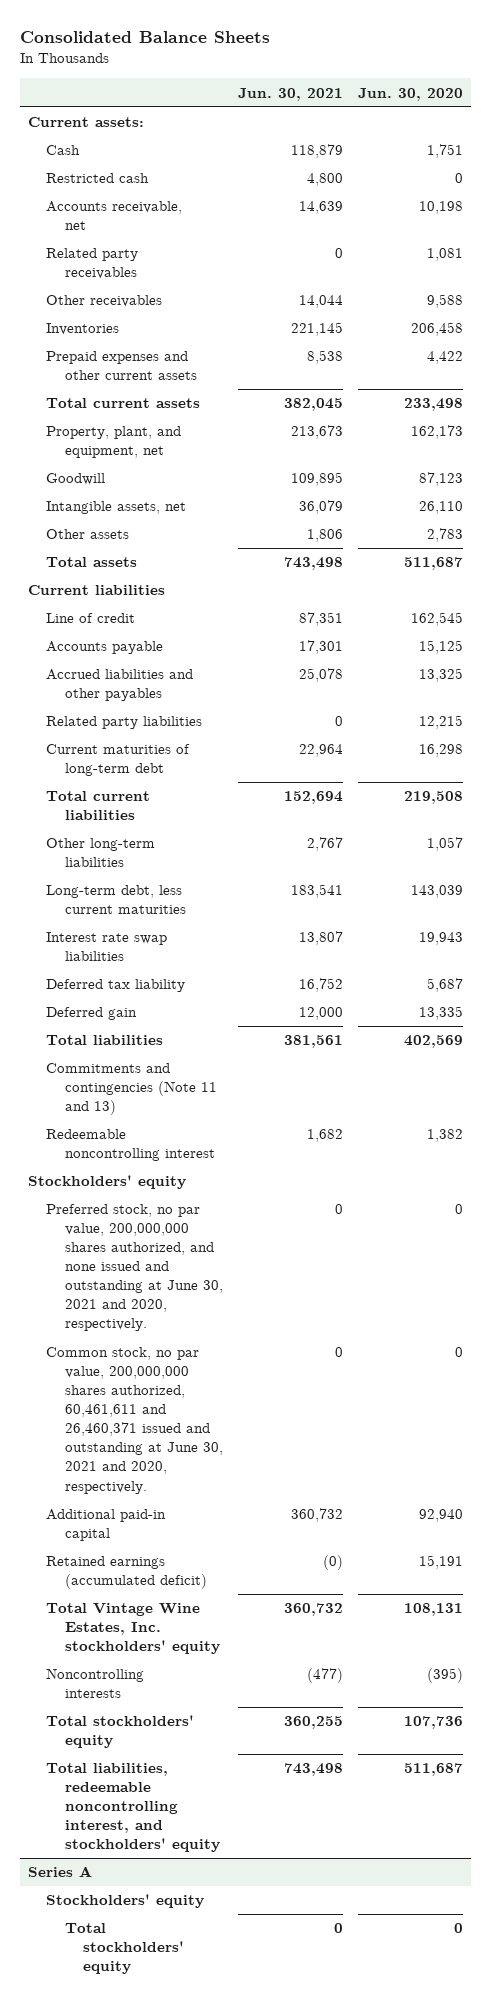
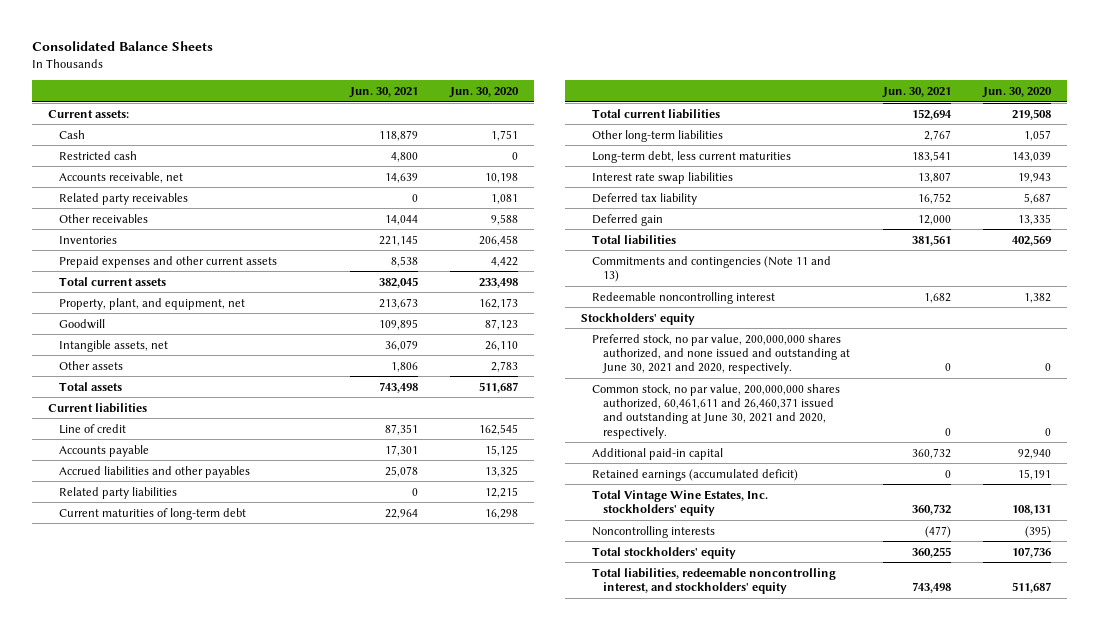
- Retained earnings (accumulated deficit) | (0) | 15,191
+ Retained earnings (accumulated deficit) | 0 | 15,191
- Series A
- Stockholders' equity
- Total stockholders' equity | 0 | 0

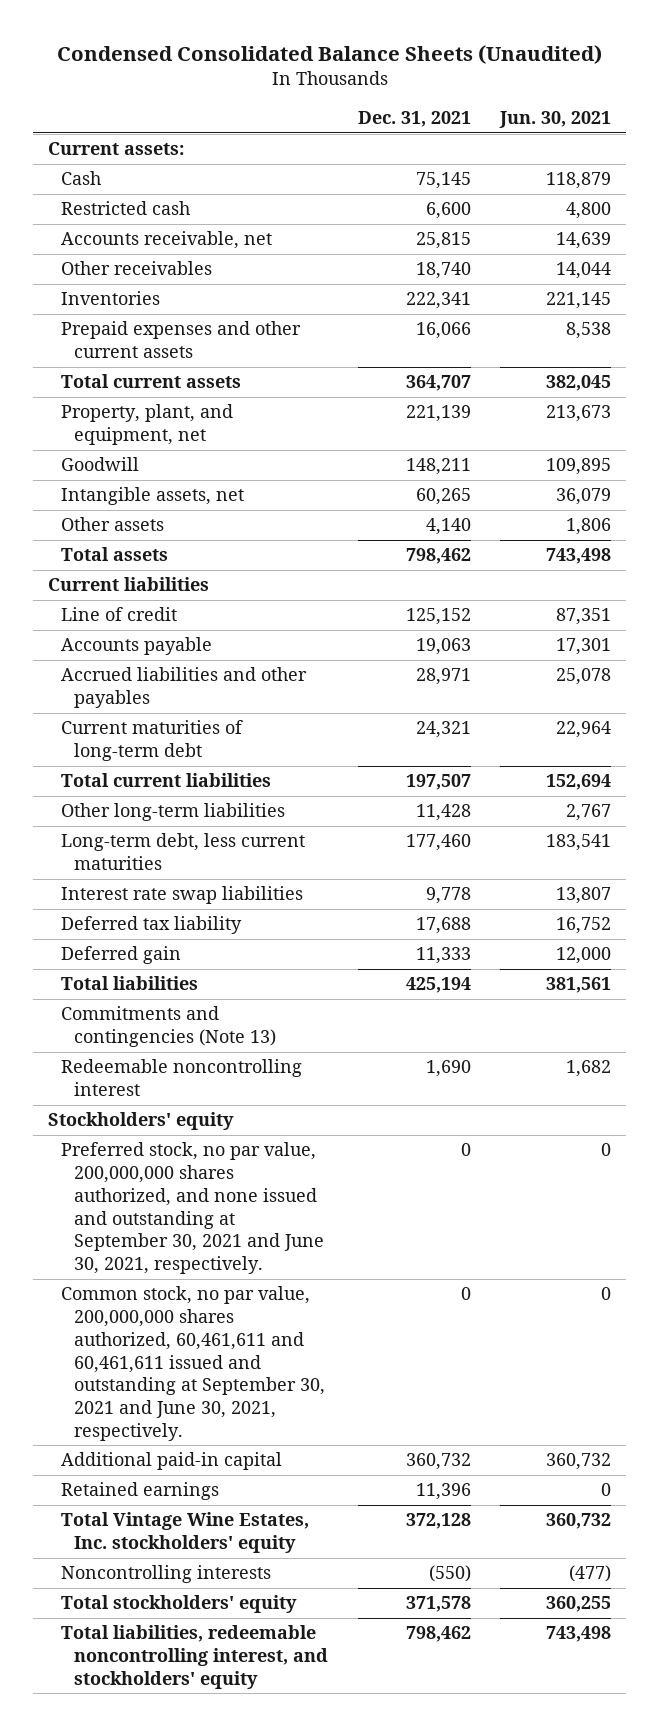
- Consolidated Balance Sheets
+ Condensed Consolidated Balance Sheets (Unaudited)
- | Jun. 30, 2021 | Jun. 30, 2020
+ | Dec. 31, 2021 | Jun. 30, 2021
- Related party receivables | 0 | 1,081
- Related party liabilities | 0 | 12,215
- Commitments and contingencies (Note 11 and 13)
+ Commitments and contingencies (Note 13)
- Preferred stock, no par value, 200,000,000 shares authorized, and none issued and outstanding at June 30, 2021 and 2020, respectively. | 0 | 0
- Common stock, no par value, 200,000,000 shares authorized, 60,461,611 and 26,460,371 issued and outstanding at June 30, 2021 and 2020, respectively. | 0 | 0
+ Preferred stock, no par value, 200,000,000 shares authorized, and none issued and outstanding at September 30, 2021 and June 30, 2021, respectively. | 0 | 0
+ Common stock, no par value, 200,000,000 shares authorized, 60,461,611 and 60,461,611 issued and outstanding at September 30, 2021 and June 30, 2021, respectively. | 0 | 0
- Retained earnings (accumulated deficit) | 0 | 15,191
+ Retained earnings | 11,396 | 0

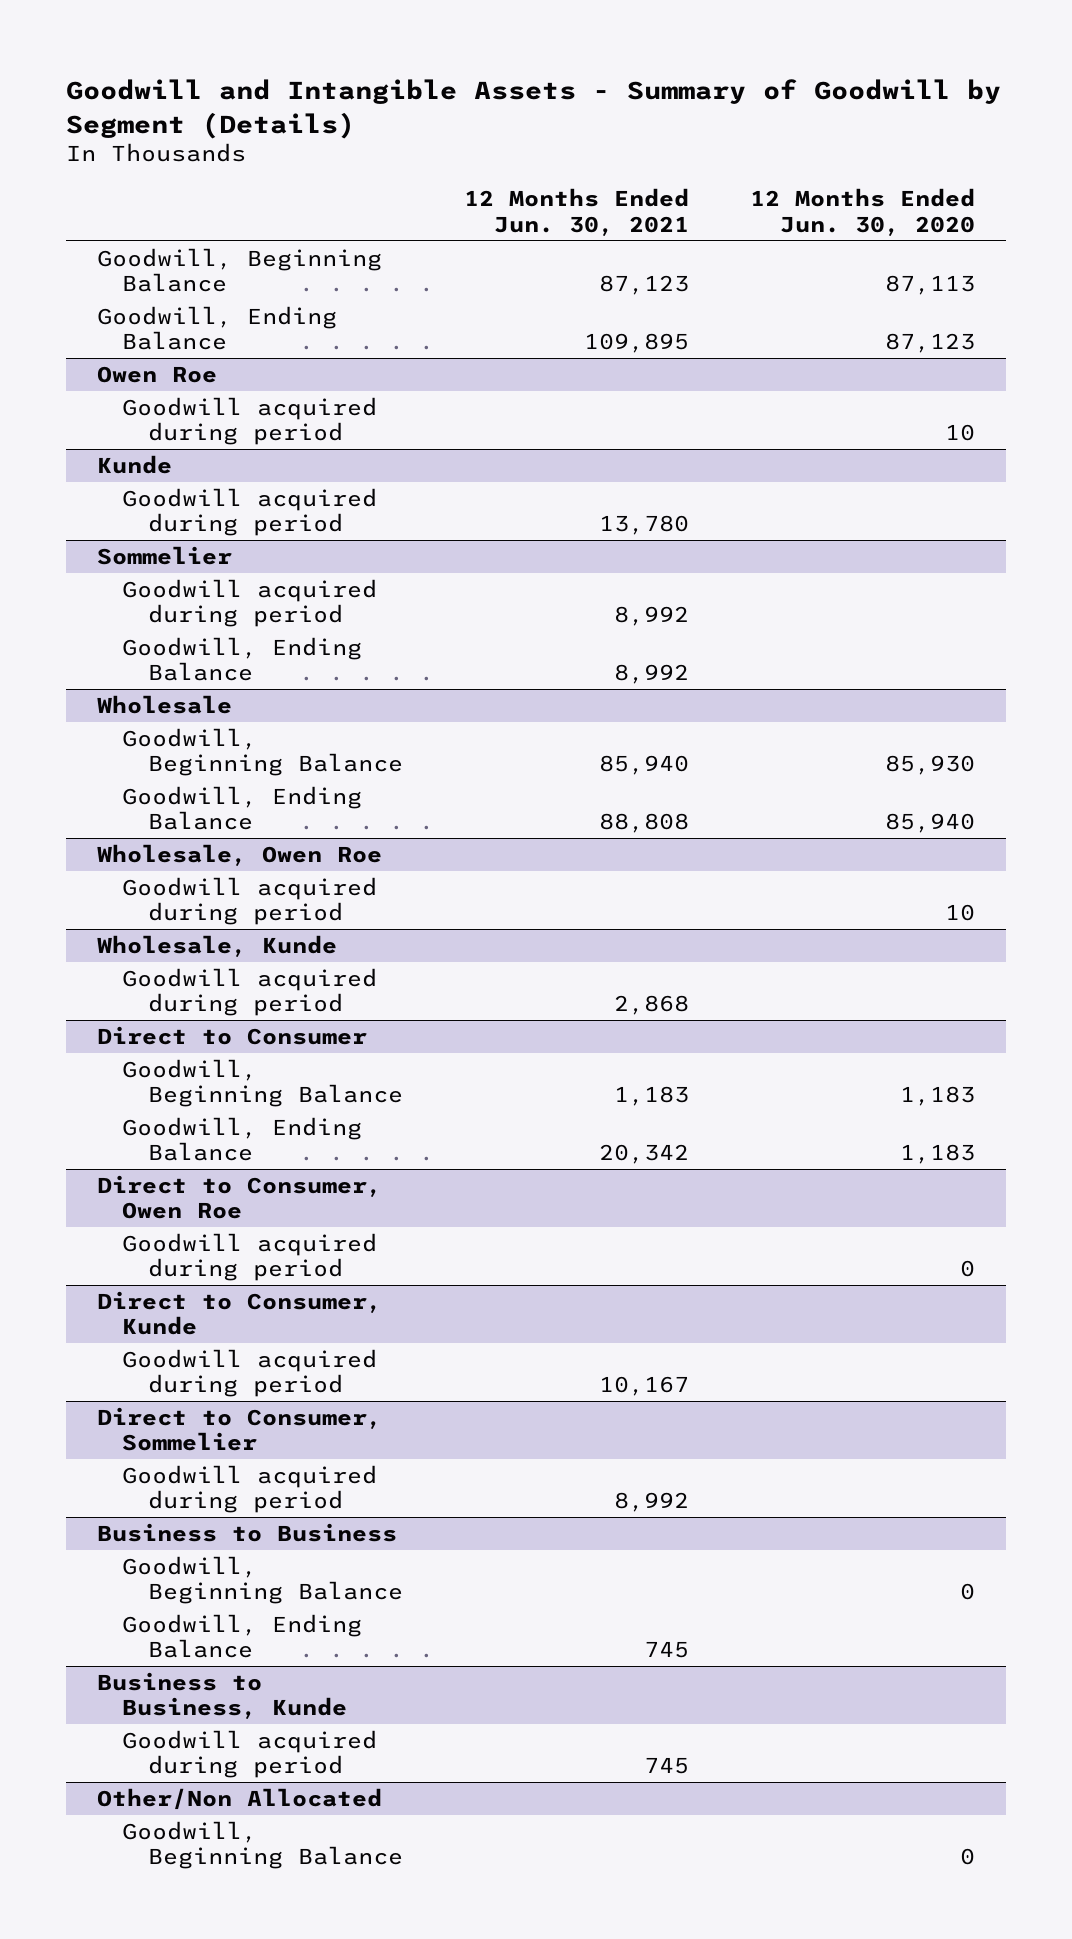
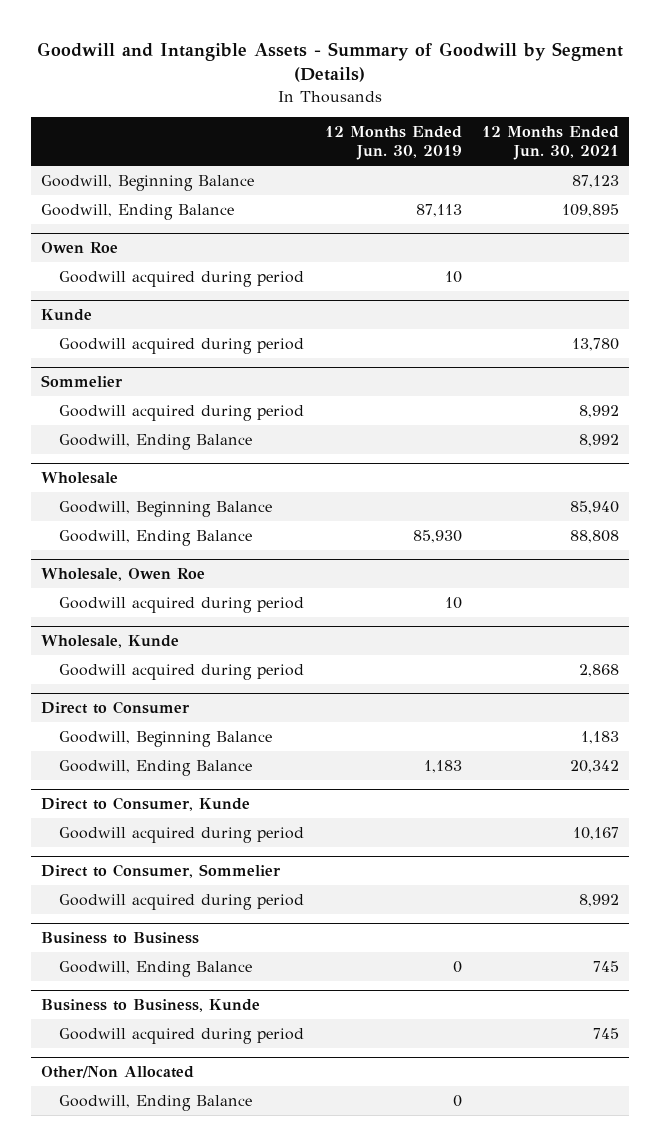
- | 12 Months Ended Jun. 30, 2021 | 12 Months Ended Jun. 30, 2020
+ | 12 Months Ended Jun. 30, 2019 | 12 Months Ended Jun. 30, 2021
- Direct to Consumer, Owen Roe
- Goodwill acquired during period | | 0
@ Business to Business
- Goodwill, Beginning Balance | | 0
@ Other/Non Allocated
- Goodwill, Beginning Balance | | 0
+ Goodwill, Ending Balance | 0 |

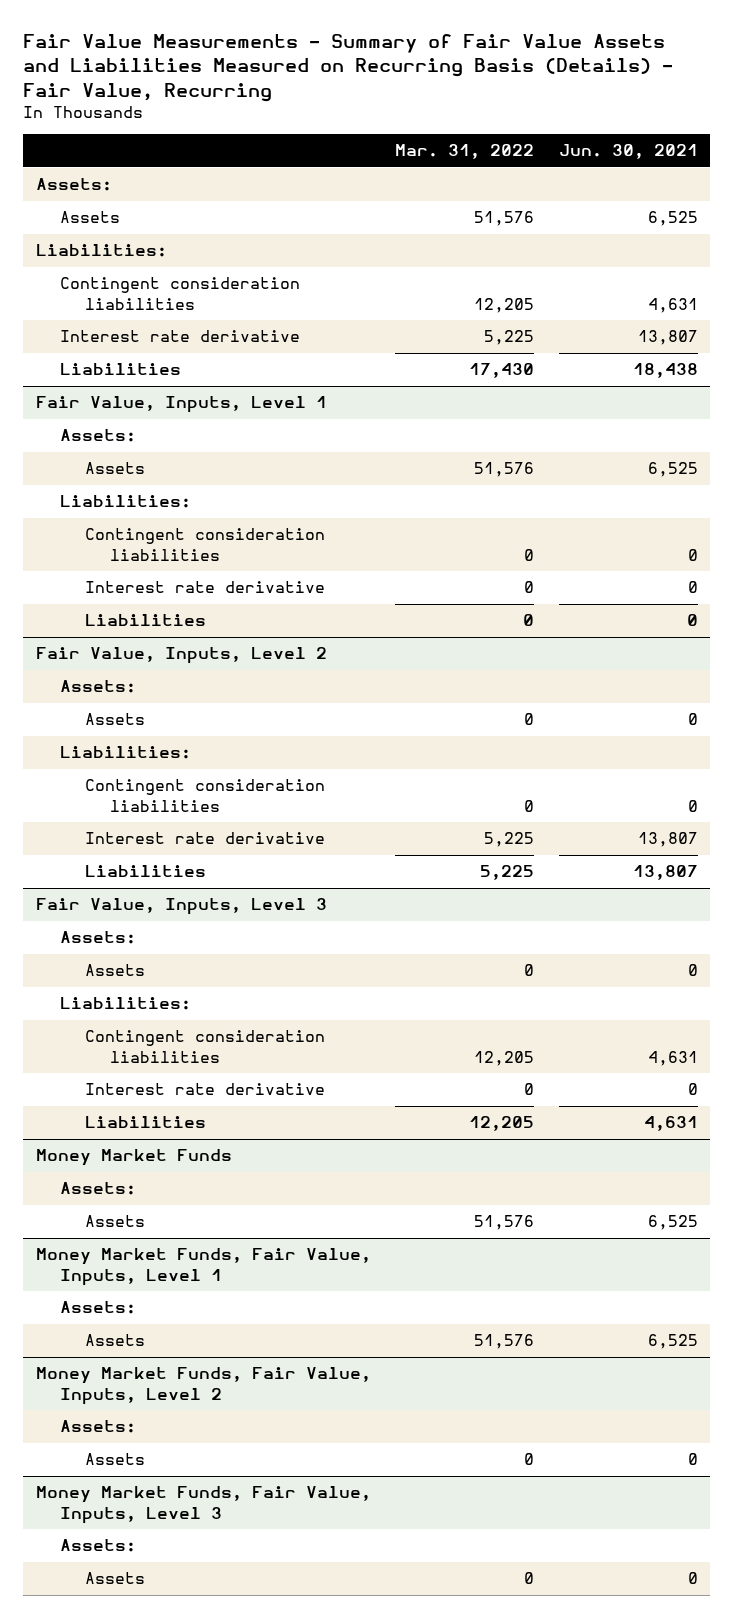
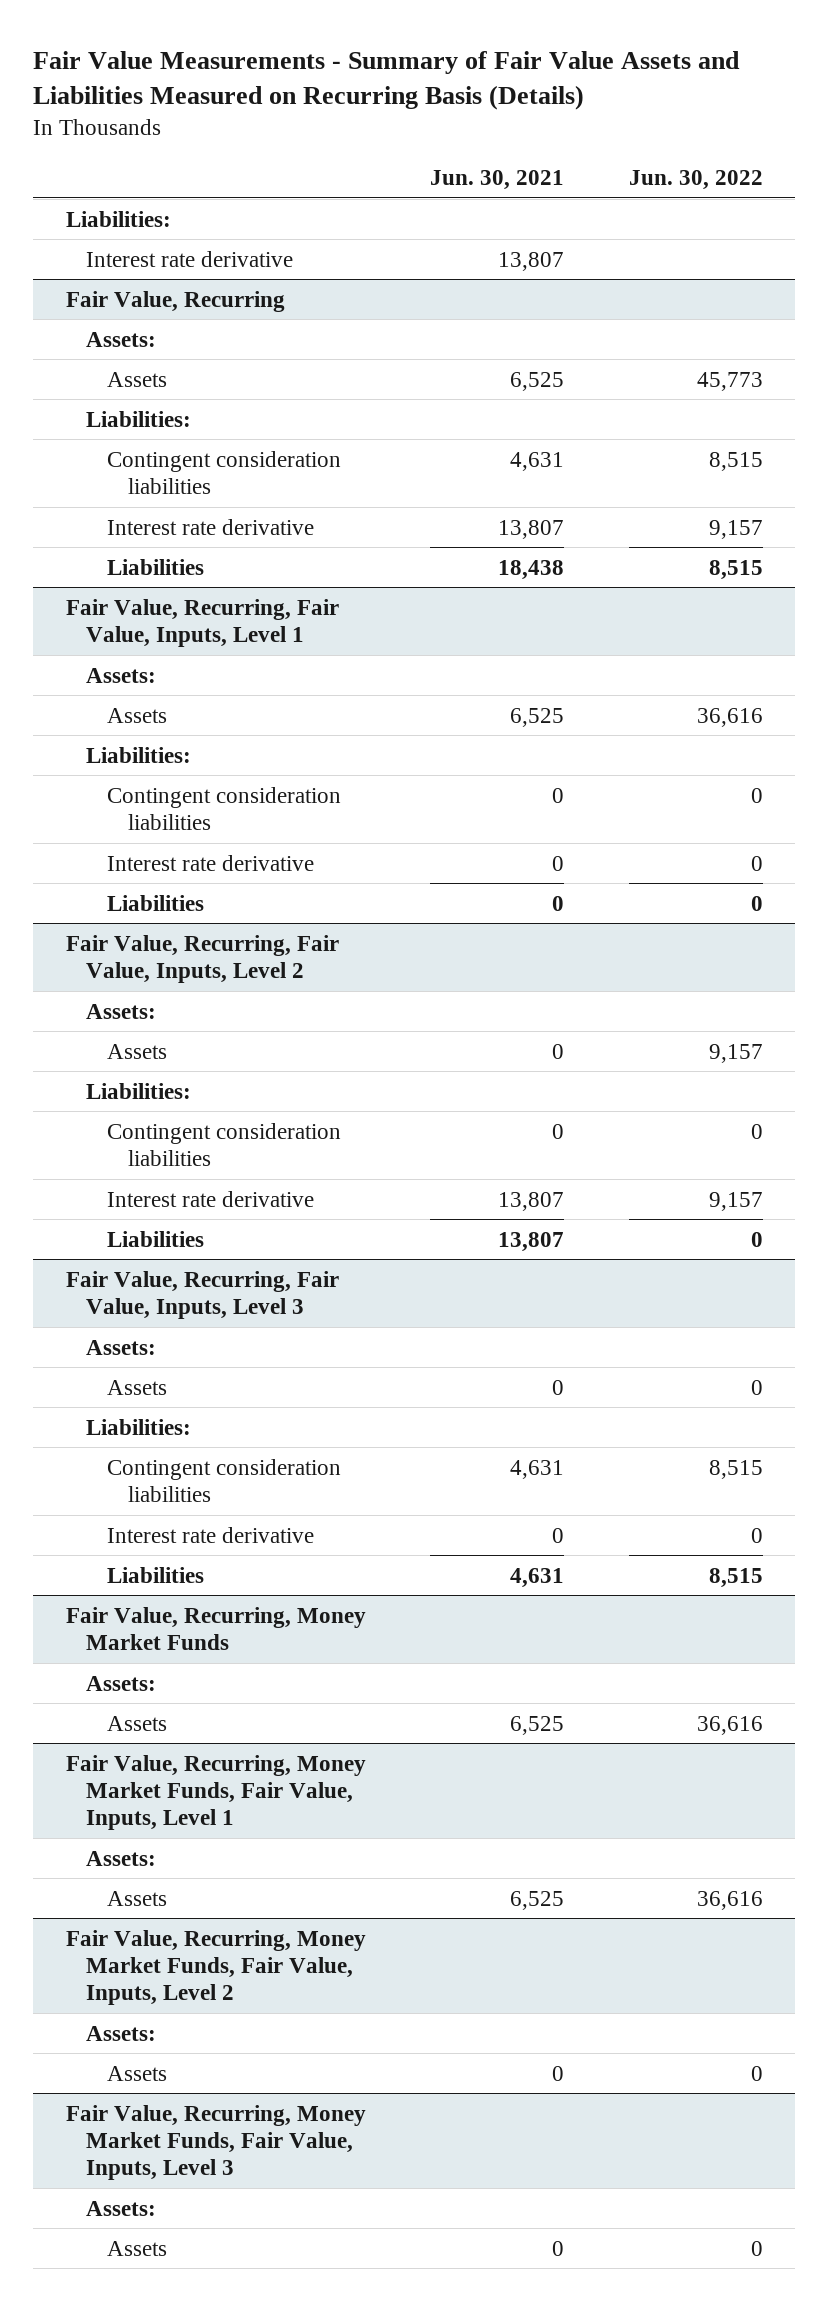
- Fair Value Measurements - Summary of Fair Value Assets and Liabilities Measured on Recurring Basis (Details) - Fair Value, Recurring
+ Fair Value Measurements - Summary of Fair Value Assets and Liabilities Measured on Recurring Basis (Details)
- | Mar. 31, 2022 | Jun. 30, 2021
+ | Jun. 30, 2021 | Jun. 30, 2022
+ Liabilities:
+ Interest rate derivative | 13,807 |
+ Fair Value, Recurring
- Fair Value, Inputs, Level 1
+ Fair Value, Recurring, Fair Value, Inputs, Level 1
- Fair Value, Inputs, Level 2
+ Fair Value, Recurring, Fair Value, Inputs, Level 2
- Fair Value, Inputs, Level 3
+ Fair Value, Recurring, Fair Value, Inputs, Level 3
- Money Market Funds
+ Fair Value, Recurring, Money Market Funds
- Money Market Funds, Fair Value, Inputs, Level 1
+ Fair Value, Recurring, Money Market Funds, Fair Value, Inputs, Level 1
- Money Market Funds, Fair Value, Inputs, Level 2
+ Fair Value, Recurring, Money Market Funds, Fair Value, Inputs, Level 2
- Money Market Funds, Fair Value, Inputs, Level 3
+ Fair Value, Recurring, Money Market Funds, Fair Value, Inputs, Level 3

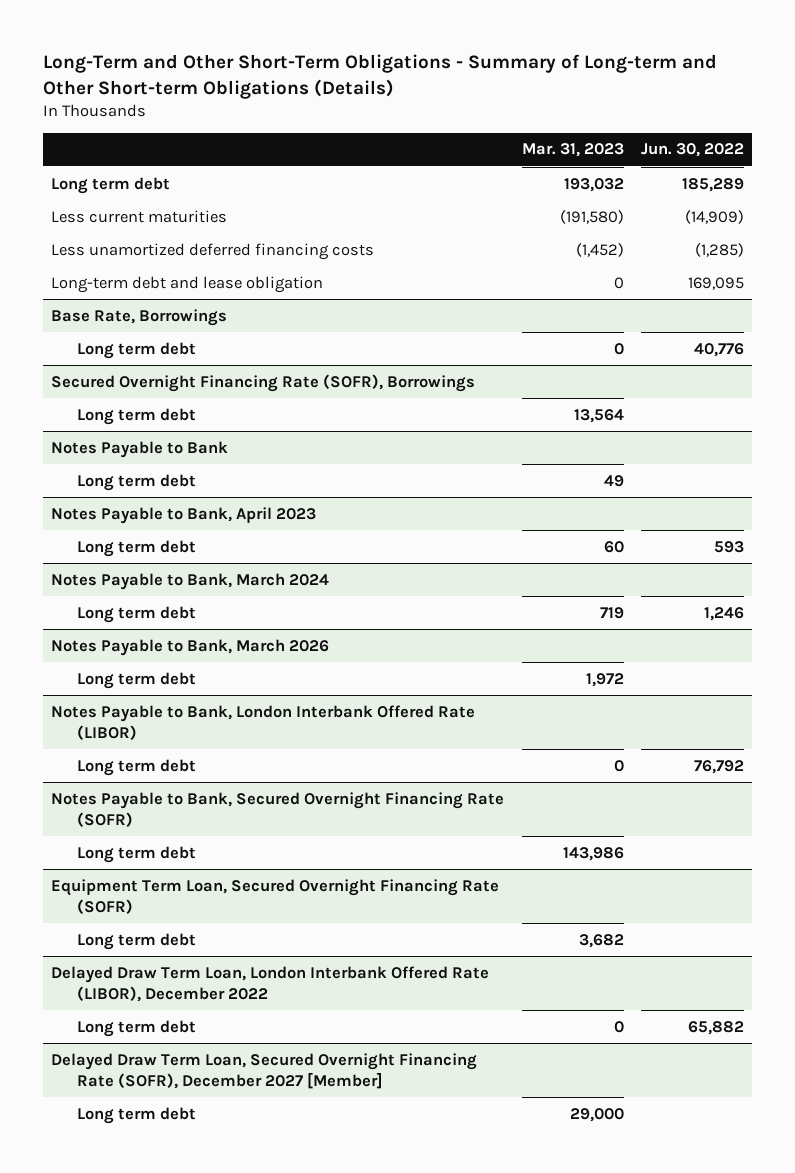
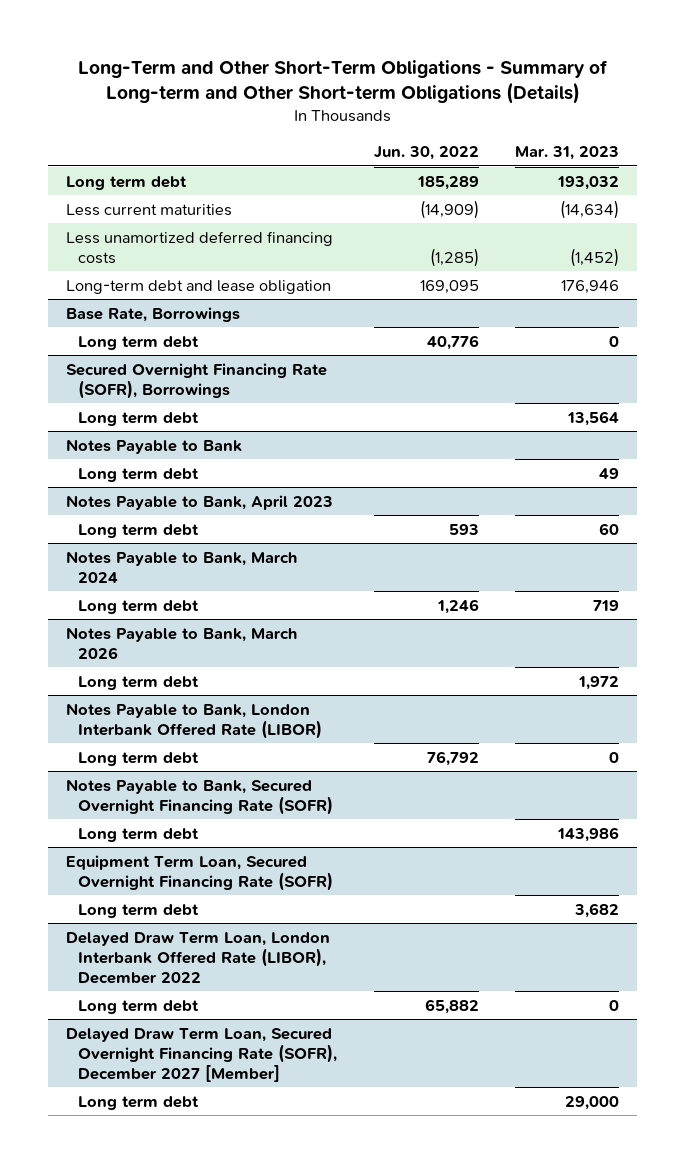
- | Mar. 31, 2023 | Jun. 30, 2022
+ | Jun. 30, 2022 | Mar. 31, 2023
- Less current maturities | (191,580) | (14,909)
+ Less current maturities | (14,909) | (14,634)
- Long-term debt and lease obligation | 0 | 169,095
+ Long-term debt and lease obligation | 169,095 | 176,946

